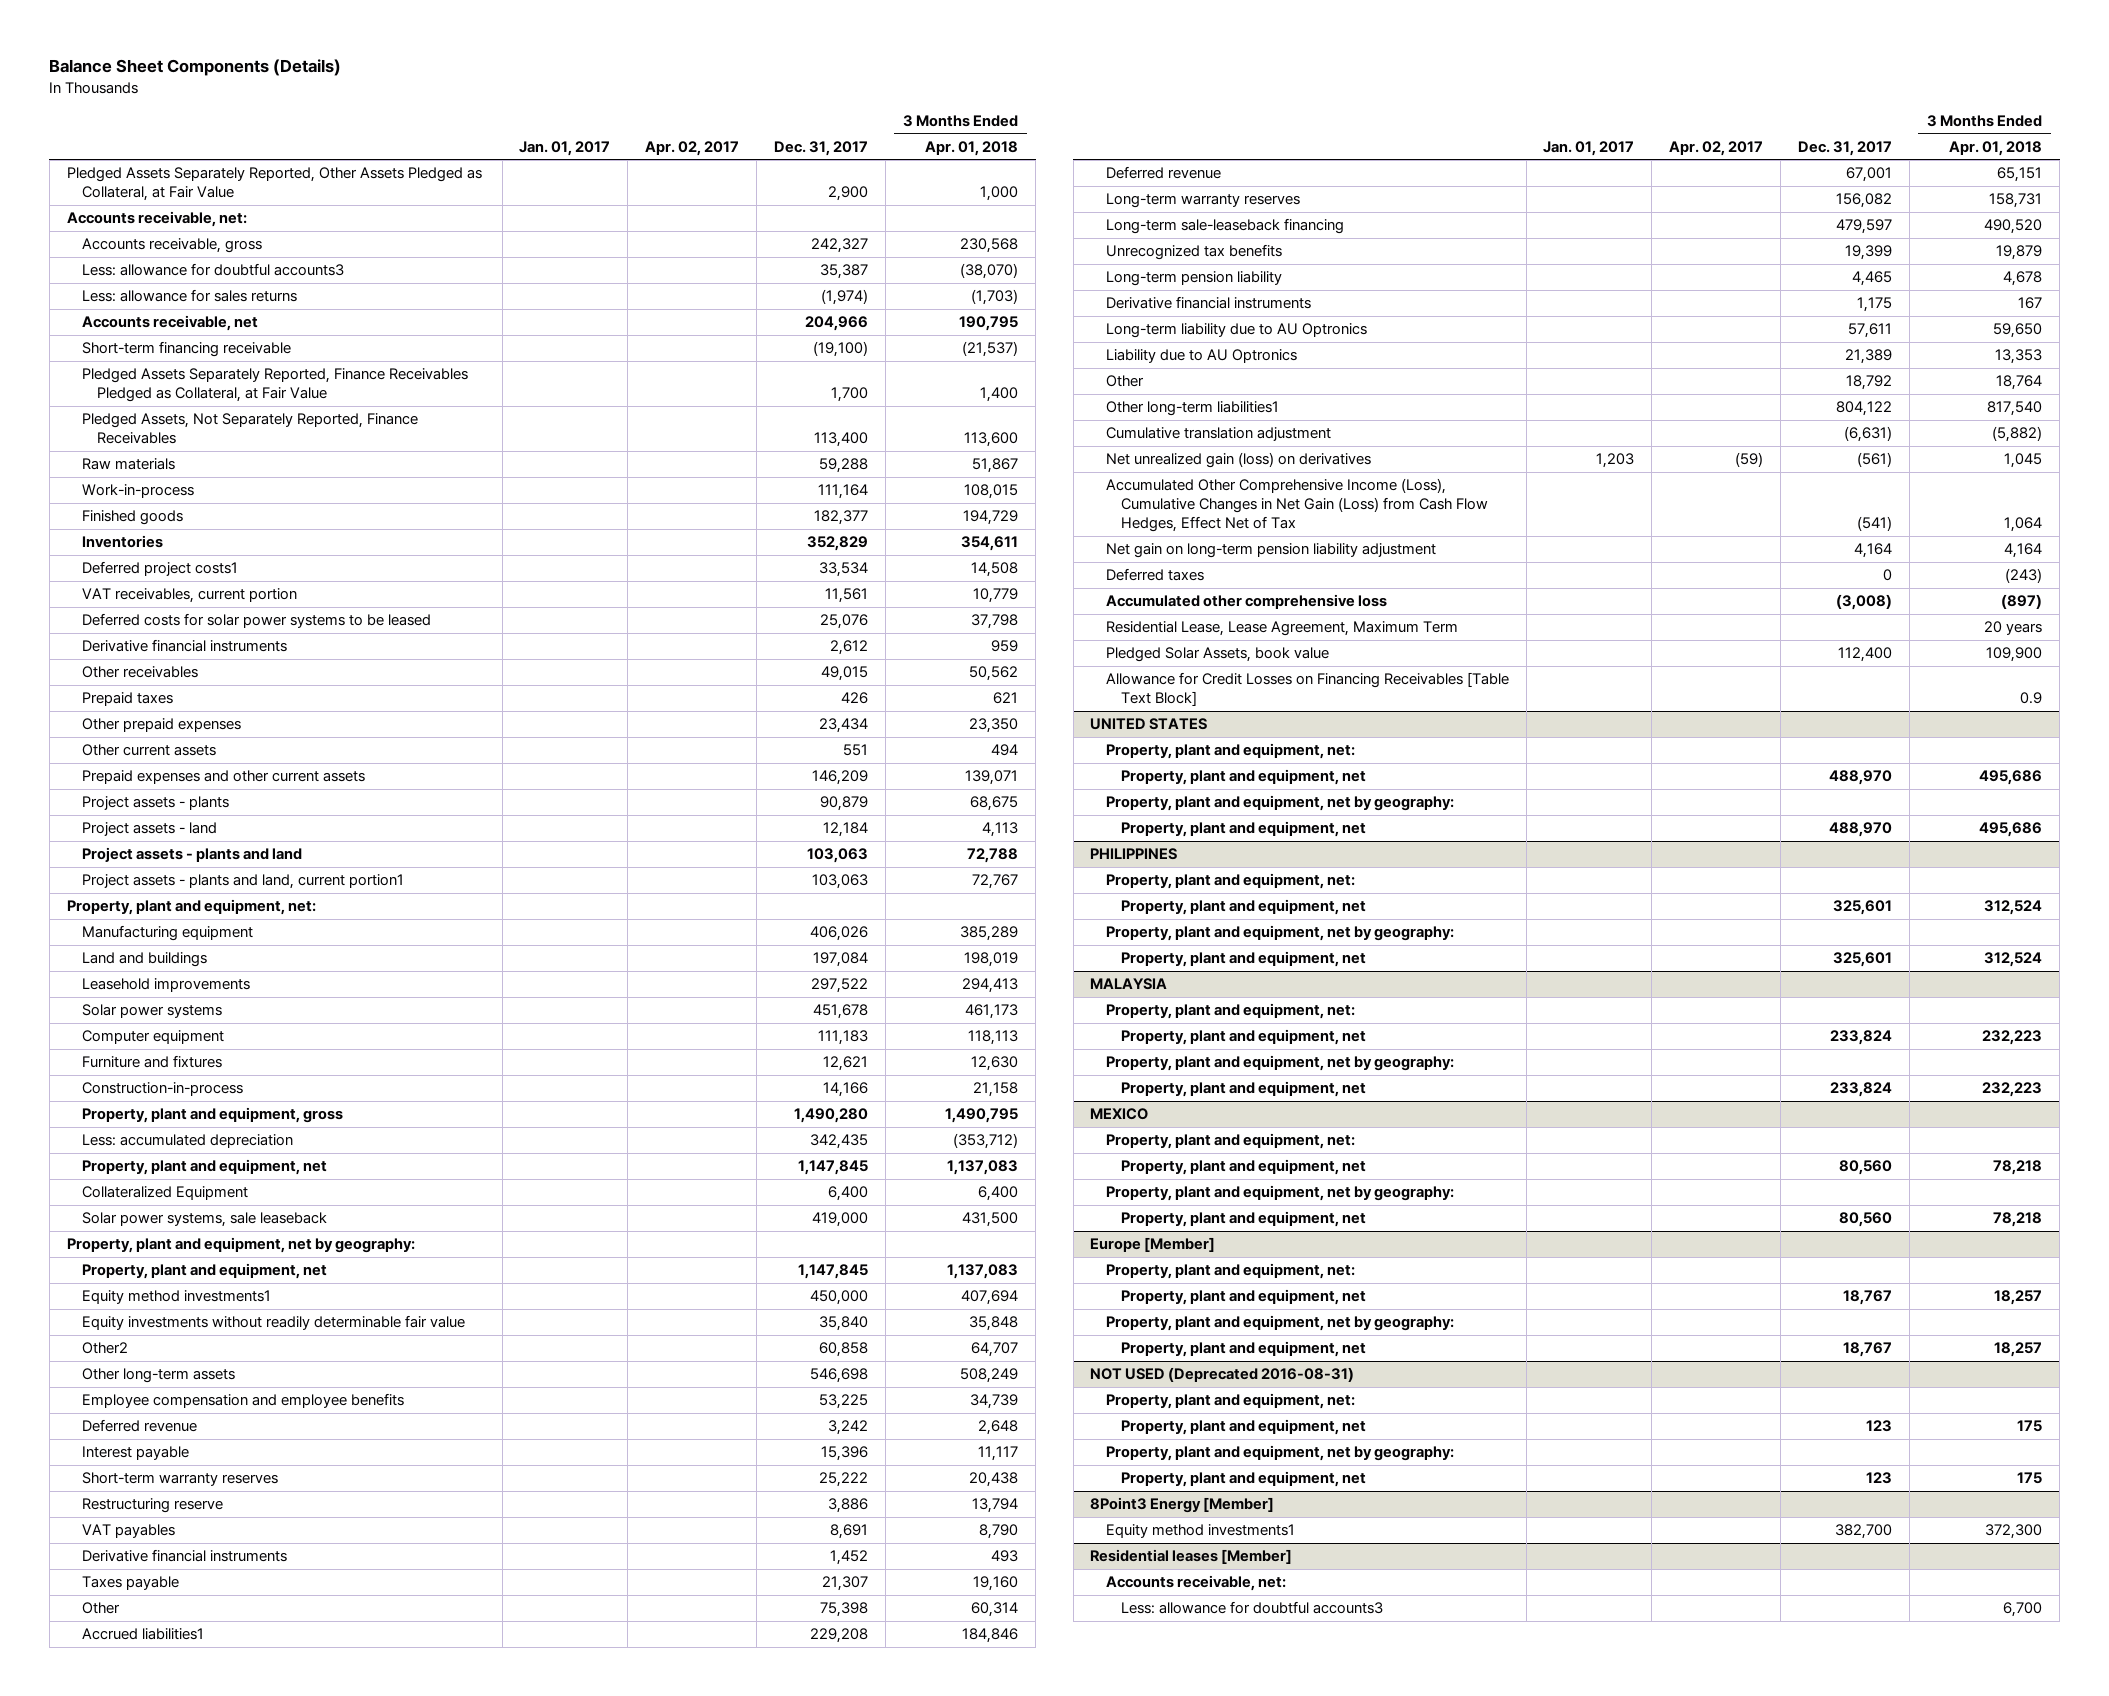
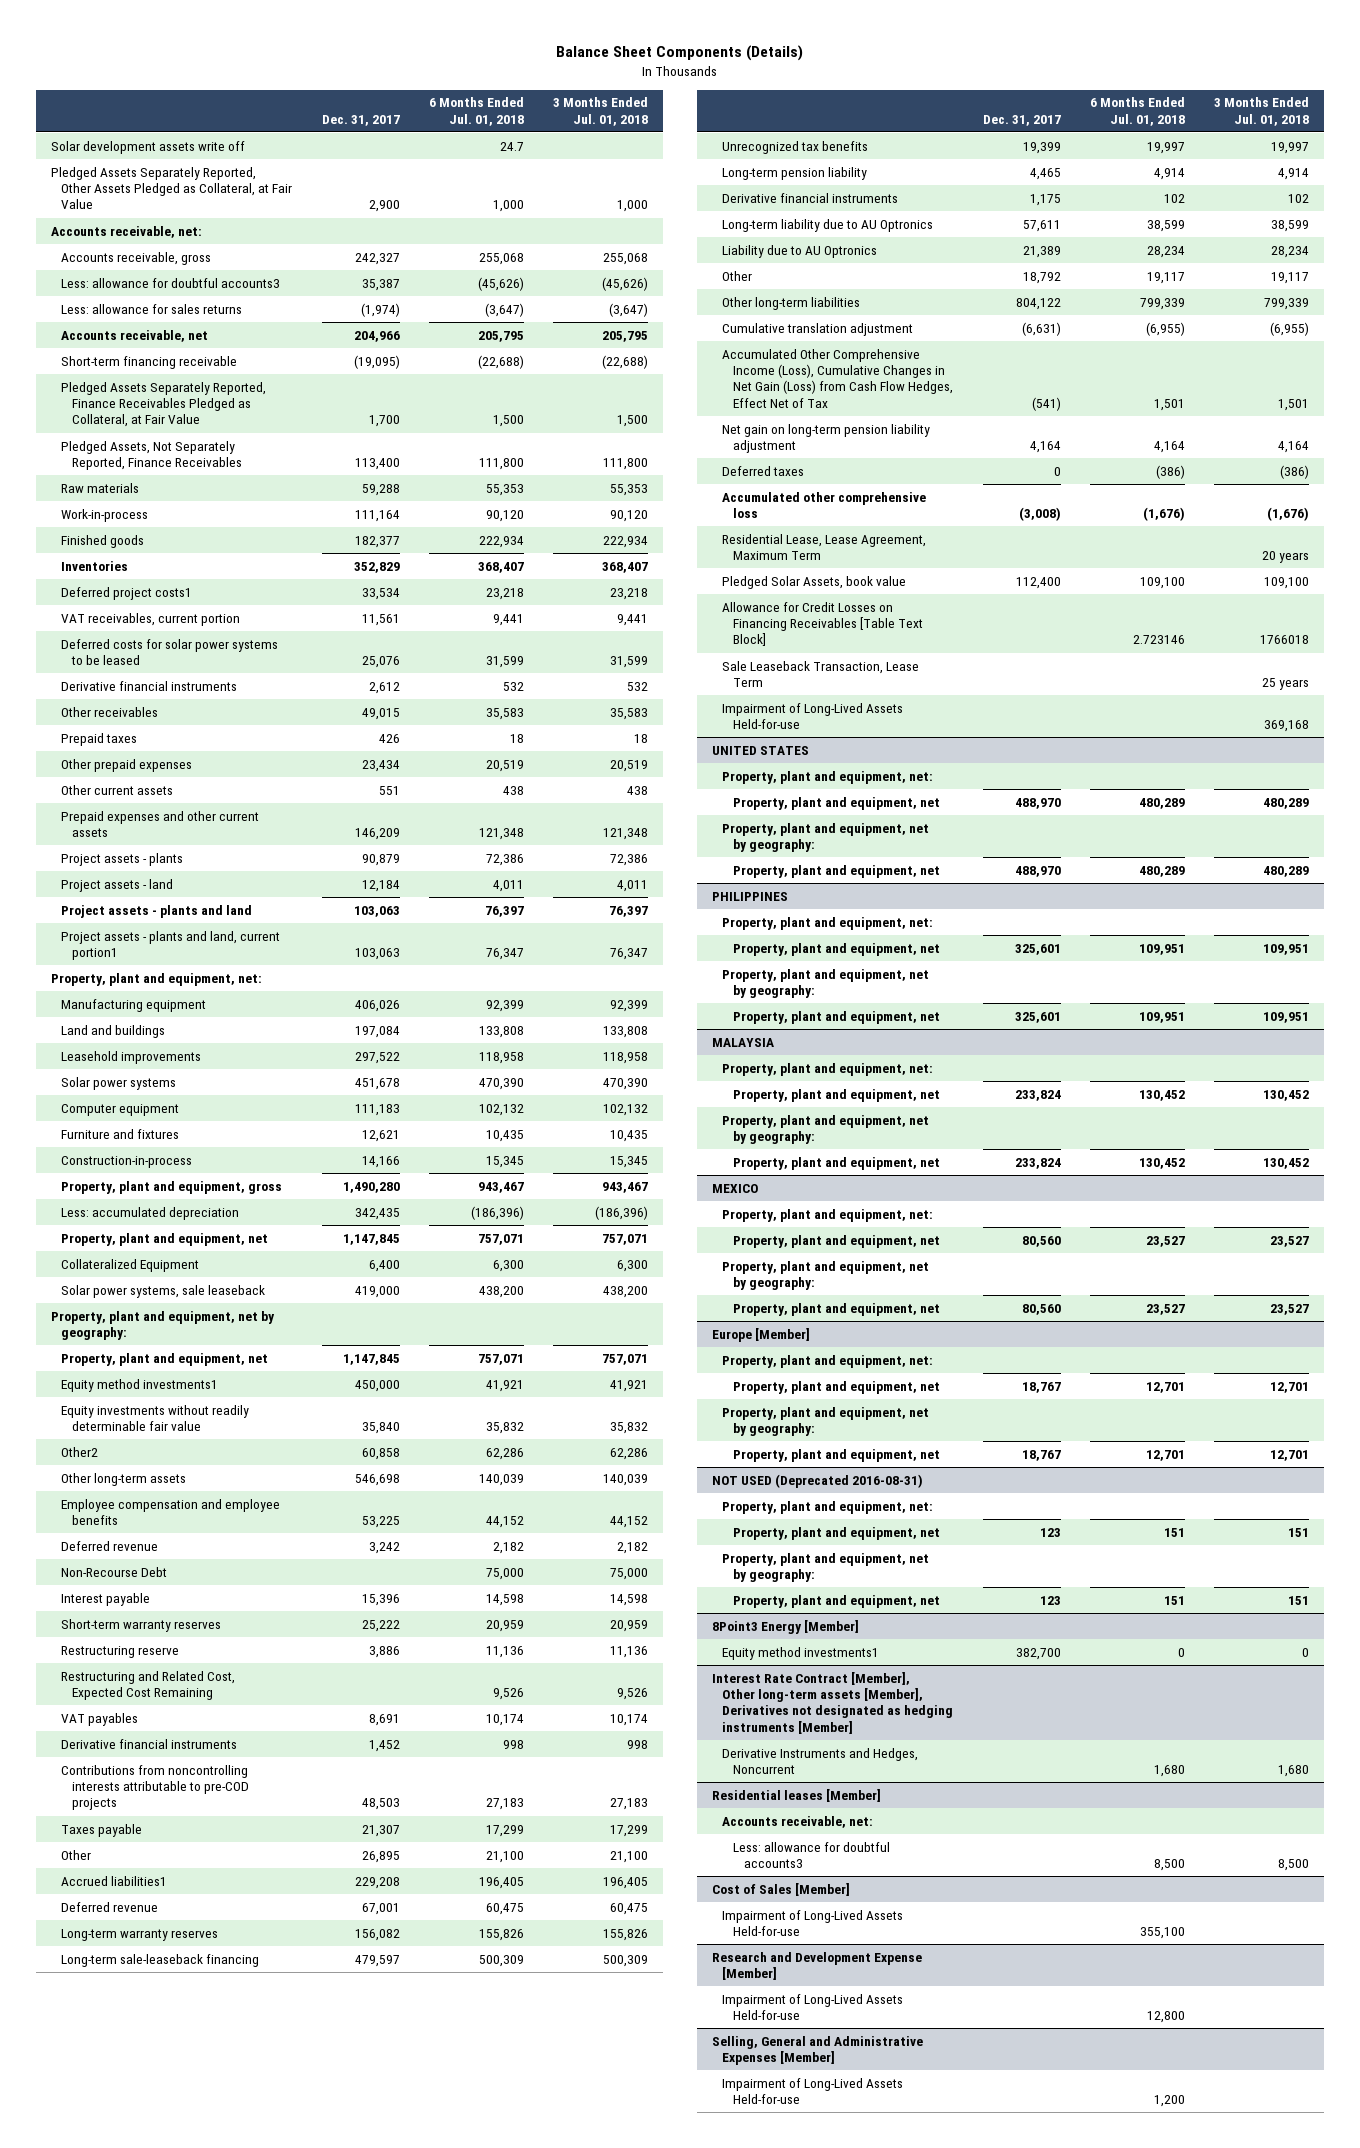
- | Jan. 01, 2017 | Apr. 02, 2017 | Dec. 31, 2017 | 3 Months Ended Apr. 01, 2018
+ | Dec. 31, 2017 | 6 Months Ended Jul. 01, 2018 | 3 Months Ended Jul. 01, 2018
+ Solar development assets write off | | 24.7 |
- Short-term financing receivable | | | (19,100) | (21,537)
+ Short-term financing receivable | (19,095) | (22,688) | (22,688)
+ Non-Recourse Debt | | 75,000 | 75,000
+ Restructuring and Related Cost, Expected Cost Remaining | | 9,526 | 9,526
+ Contributions from noncontrolling interests attributable to pre-COD projects | 48,503 | 27,183 | 27,183
- Other | | | 75,398 | 60,314
+ Other | 26,895 | 21,100 | 21,100
- Other long-term liabilities1 | | | 804,122 | 817,540
+ Other long-term liabilities | 804,122 | 799,339 | 799,339
- Net unrealized gain (loss) on derivatives | 1,203 | (59) | (561) | 1,045
+ Sale Leaseback Transaction, Lease Term | | | 25 years
+ Impairment of Long-Lived Assets Held-for-use | | | 369,168
+ Interest Rate Contract [Member], Other long-term assets [Member], Derivatives not designated as hedging instruments [Member]
+ Derivative Instruments and Hedges, Noncurrent | | 1,680 | 1,680
+ Cost of Sales [Member]
+ Impairment of Long-Lived Assets Held-for-use | | 355,100 |
+ Research and Development Expense [Member]
+ Impairment of Long-Lived Assets Held-for-use | | 12,800 |
+ Selling, General and Administrative Expenses [Member]
+ Impairment of Long-Lived Assets Held-for-use | | 1,200 |

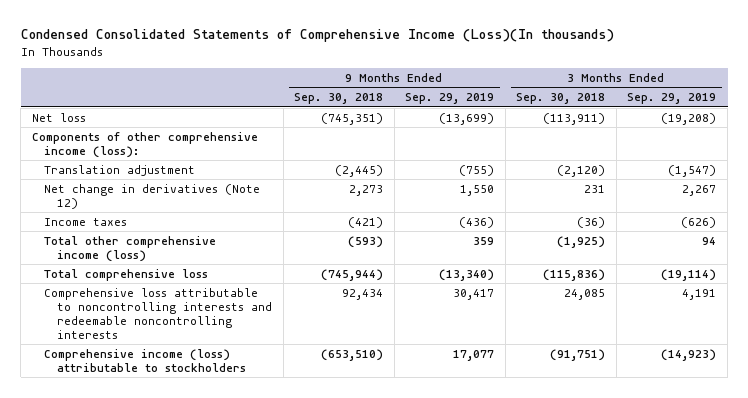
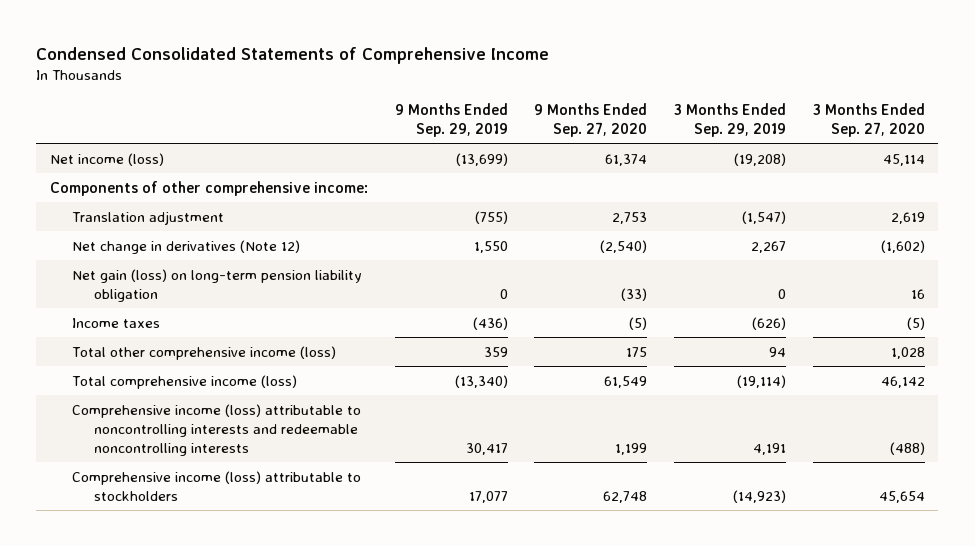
- Condensed Consolidated Statements of Comprehensive Income (Loss)(In thousands)
+ Condensed Consolidated Statements of Comprehensive Income
- | 9 Months Ended Sep. 30, 2018 | 9 Months Ended Sep. 29, 2019 | 3 Months Ended Sep. 30, 2018 | 3 Months Ended Sep. 29, 2019
+ | 9 Months Ended Sep. 29, 2019 | 9 Months Ended Sep. 27, 2020 | 3 Months Ended Sep. 29, 2019 | 3 Months Ended Sep. 27, 2020
- Net loss | (745,351) | (13,699) | (113,911) | (19,208)
- Components of other comprehensive income (loss):
+ Net income (loss) | (13,699) | 61,374 | (19,208) | 45,114
+ Components of other comprehensive income:
+ Net gain (loss) on long-term pension liability obligation | 0 | (33) | 0 | 16
- Total comprehensive loss | (745,944) | (13,340) | (115,836) | (19,114)
- Comprehensive loss attributable to noncontrolling interests and redeemable noncontrolling interests | 92,434 | 30,417 | 24,085 | 4,191
+ Total comprehensive income (loss) | (13,340) | 61,549 | (19,114) | 46,142
+ Comprehensive income (loss) attributable to noncontrolling interests and redeemable noncontrolling interests | 30,417 | 1,199 | 4,191 | (488)

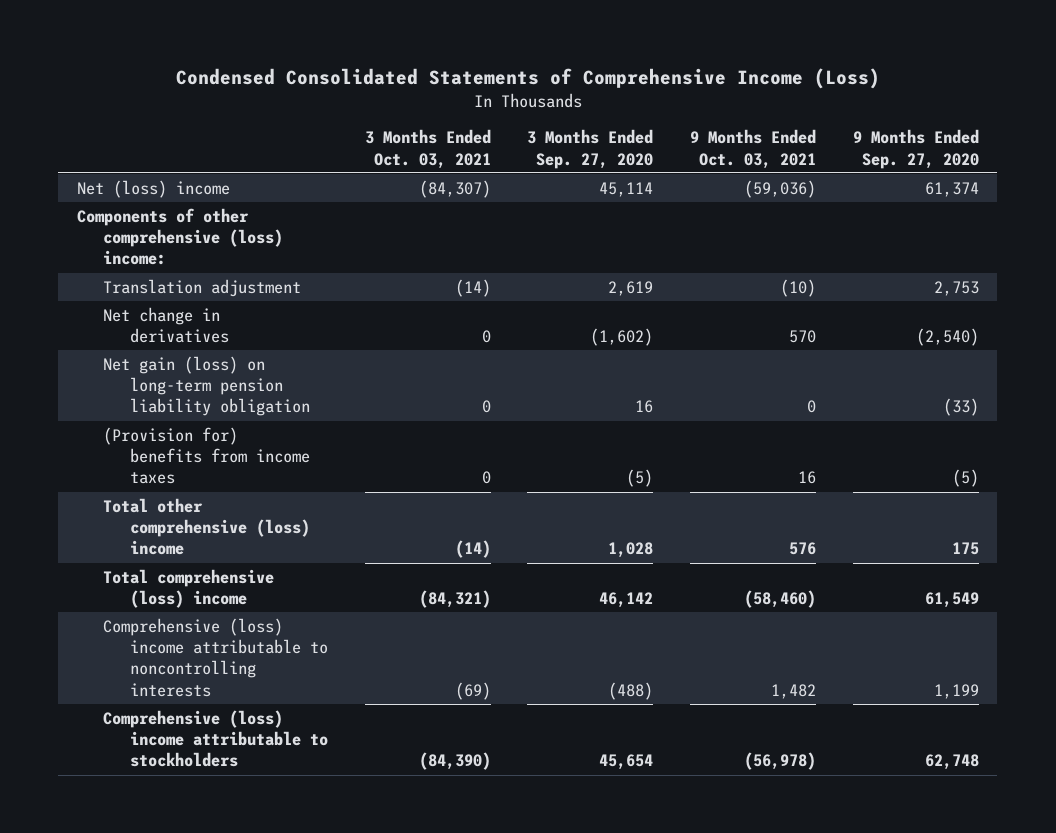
- Condensed Consolidated Statements of Comprehensive Income
+ Condensed Consolidated Statements of Comprehensive Income (Loss)
- | 9 Months Ended Sep. 29, 2019 | 9 Months Ended Sep. 27, 2020 | 3 Months Ended Sep. 29, 2019 | 3 Months Ended Sep. 27, 2020
+ | 3 Months Ended Oct. 03, 2021 | 3 Months Ended Sep. 27, 2020 | 9 Months Ended Oct. 03, 2021 | 9 Months Ended Sep. 27, 2020
- Net income (loss) | (13,699) | 61,374 | (19,208) | 45,114
- Components of other comprehensive income:
+ Net (loss) income | (84,307) | 45,114 | (59,036) | 61,374
+ Components of other comprehensive (loss) income:
- Net change in derivatives (Note 12) | 1,550 | (2,540) | 2,267 | (1,602)
+ Net change in derivatives | 0 | (1,602) | 570 | (2,540)
- Income taxes | (436) | (5) | (626) | (5)
- Total other comprehensive income (loss) | 359 | 175 | 94 | 1,028
- Total comprehensive income (loss) | (13,340) | 61,549 | (19,114) | 46,142
- Comprehensive income (loss) attributable to noncontrolling interests and redeemable noncontrolling interests | 30,417 | 1,199 | 4,191 | (488)
- Comprehensive income (loss) attributable to stockholders | 17,077 | 62,748 | (14,923) | 45,654
+ (Provision for) benefits from income taxes | 0 | (5) | 16 | (5)
+ Total other comprehensive (loss) income | (14) | 1,028 | 576 | 175
+ Total comprehensive (loss) income | (84,321) | 46,142 | (58,460) | 61,549
+ Comprehensive (loss) income attributable to noncontrolling interests | (69) | (488) | 1,482 | 1,199
+ Comprehensive (loss) income attributable to stockholders | (84,390) | 45,654 | (56,978) | 62,748

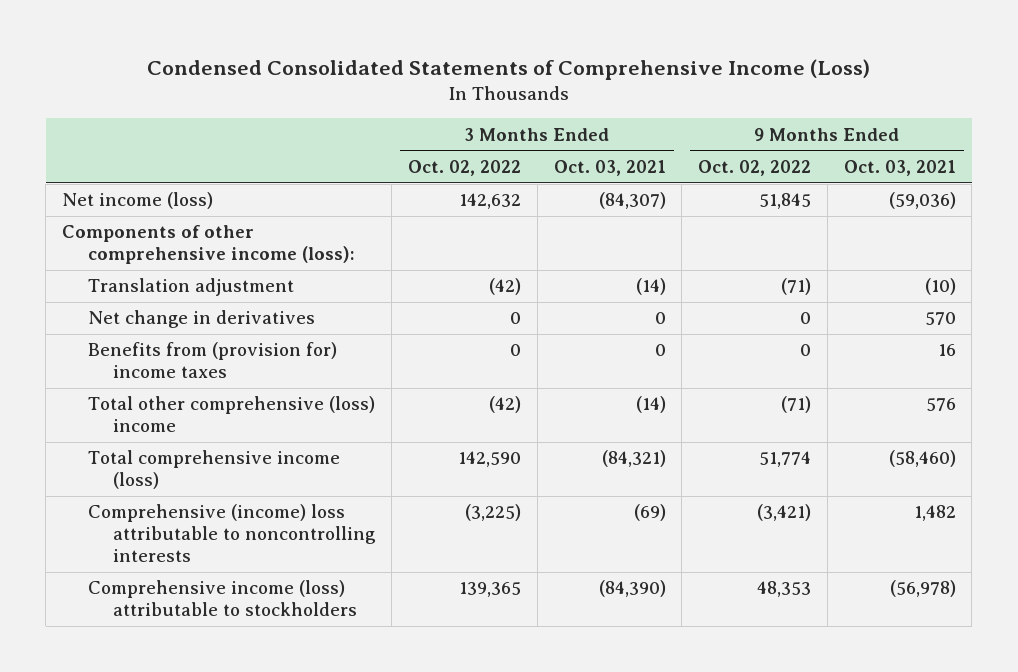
- | 3 Months Ended Oct. 03, 2021 | 3 Months Ended Sep. 27, 2020 | 9 Months Ended Oct. 03, 2021 | 9 Months Ended Sep. 27, 2020
+ | 3 Months Ended Oct. 02, 2022 | 3 Months Ended Oct. 03, 2021 | 9 Months Ended Oct. 02, 2022 | 9 Months Ended Oct. 03, 2021
- Net (loss) income | (84,307) | 45,114 | (59,036) | 61,374
- Components of other comprehensive (loss) income:
+ Net income (loss) | 142,632 | (84,307) | 51,845 | (59,036)
+ Components of other comprehensive income (loss):
- Net gain (loss) on long-term pension liability obligation | 0 | 16 | 0 | (33)
- (Provision for) benefits from income taxes | 0 | (5) | 16 | (5)
+ Benefits from (provision for) income taxes | 0 | 0 | 0 | 16
- Total comprehensive (loss) income | (84,321) | 46,142 | (58,460) | 61,549
- Comprehensive (loss) income attributable to noncontrolling interests | (69) | (488) | 1,482 | 1,199
- Comprehensive (loss) income attributable to stockholders | (84,390) | 45,654 | (56,978) | 62,748
+ Total comprehensive income (loss) | 142,590 | (84,321) | 51,774 | (58,460)
+ Comprehensive (income) loss attributable to noncontrolling interests | (3,225) | (69) | (3,421) | 1,482
+ Comprehensive income (loss) attributable to stockholders | 139,365 | (84,390) | 48,353 | (56,978)

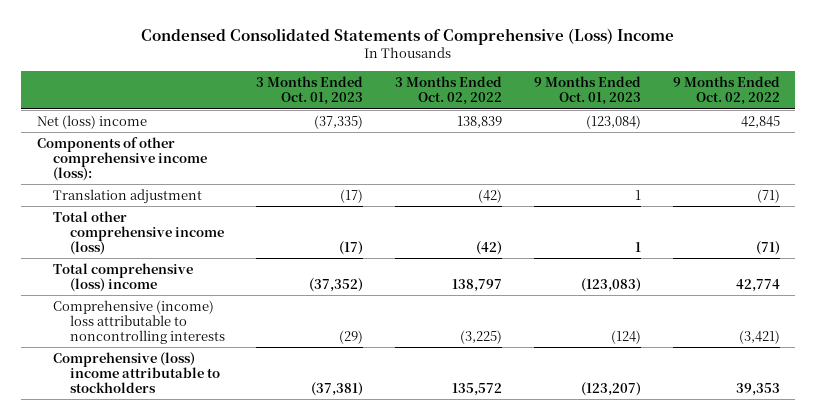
- Condensed Consolidated Statements of Comprehensive Income (Loss)
+ Condensed Consolidated Statements of Comprehensive (Loss) Income
- | 3 Months Ended Oct. 02, 2022 | 3 Months Ended Oct. 03, 2021 | 9 Months Ended Oct. 02, 2022 | 9 Months Ended Oct. 03, 2021
+ | 3 Months Ended Oct. 01, 2023 | 3 Months Ended Oct. 02, 2022 | 9 Months Ended Oct. 01, 2023 | 9 Months Ended Oct. 02, 2022
- Net income (loss) | 142,632 | (84,307) | 51,845 | (59,036)
+ Net (loss) income | (37,335) | 138,839 | (123,084) | 42,845
- Net change in derivatives | 0 | 0 | 0 | 570
- Benefits from (provision for) income taxes | 0 | 0 | 0 | 16
- Total other comprehensive (loss) income | (42) | (14) | (71) | 576
- Total comprehensive income (loss) | 142,590 | (84,321) | 51,774 | (58,460)
+ Total other comprehensive income (loss) | (17) | (42) | 1 | (71)
+ Total comprehensive (loss) income | (37,352) | 138,797 | (123,083) | 42,774
- Comprehensive income (loss) attributable to stockholders | 139,365 | (84,390) | 48,353 | (56,978)
+ Comprehensive (loss) income attributable to stockholders | (37,381) | 135,572 | (123,207) | 39,353

